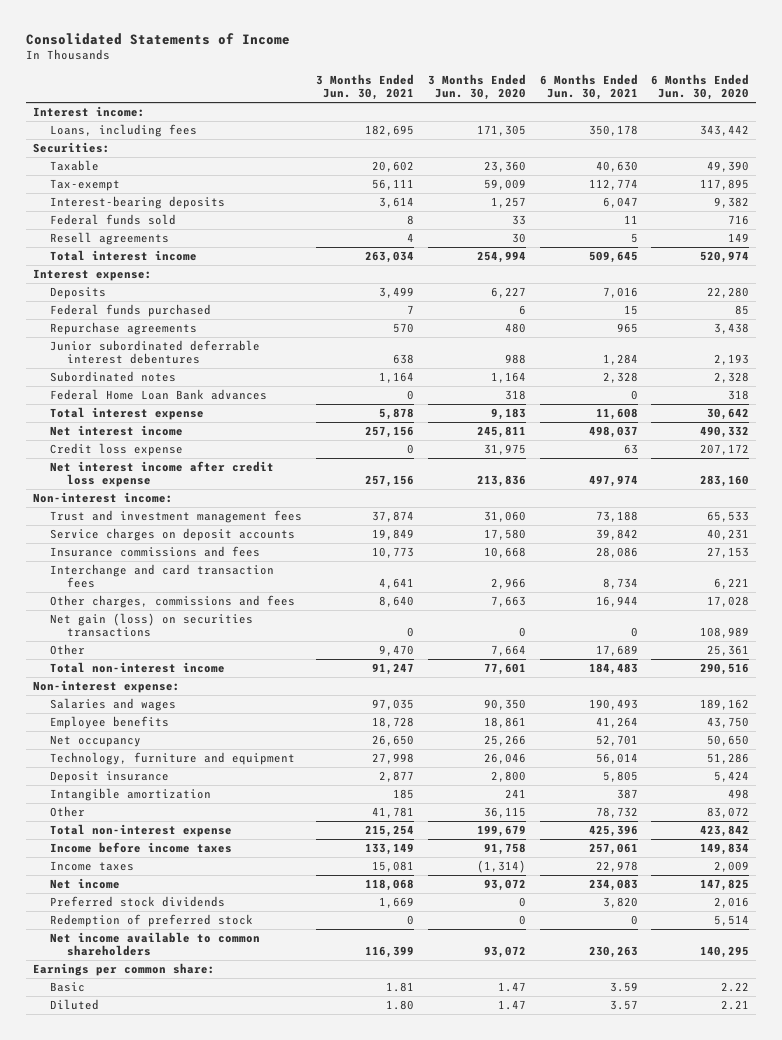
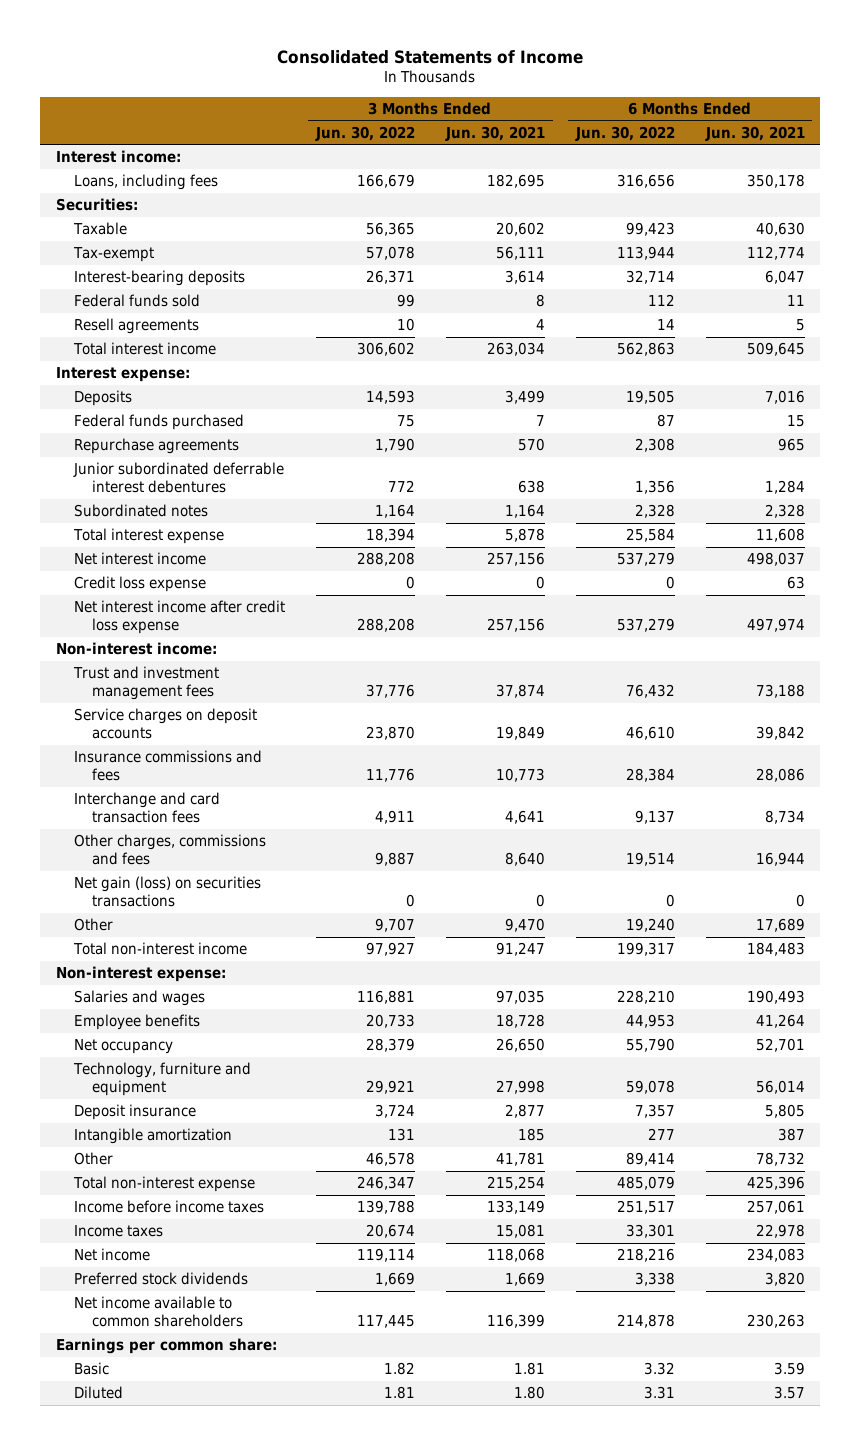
- | 3 Months Ended Jun. 30, 2021 | 3 Months Ended Jun. 30, 2020 | 6 Months Ended Jun. 30, 2021 | 6 Months Ended Jun. 30, 2020
+ | 3 Months Ended Jun. 30, 2022 | 3 Months Ended Jun. 30, 2021 | 6 Months Ended Jun. 30, 2022 | 6 Months Ended Jun. 30, 2021
- Federal Home Loan Bank advances | 0 | 318 | 0 | 318
- Redemption of preferred stock | 0 | 0 | 0 | 5,514

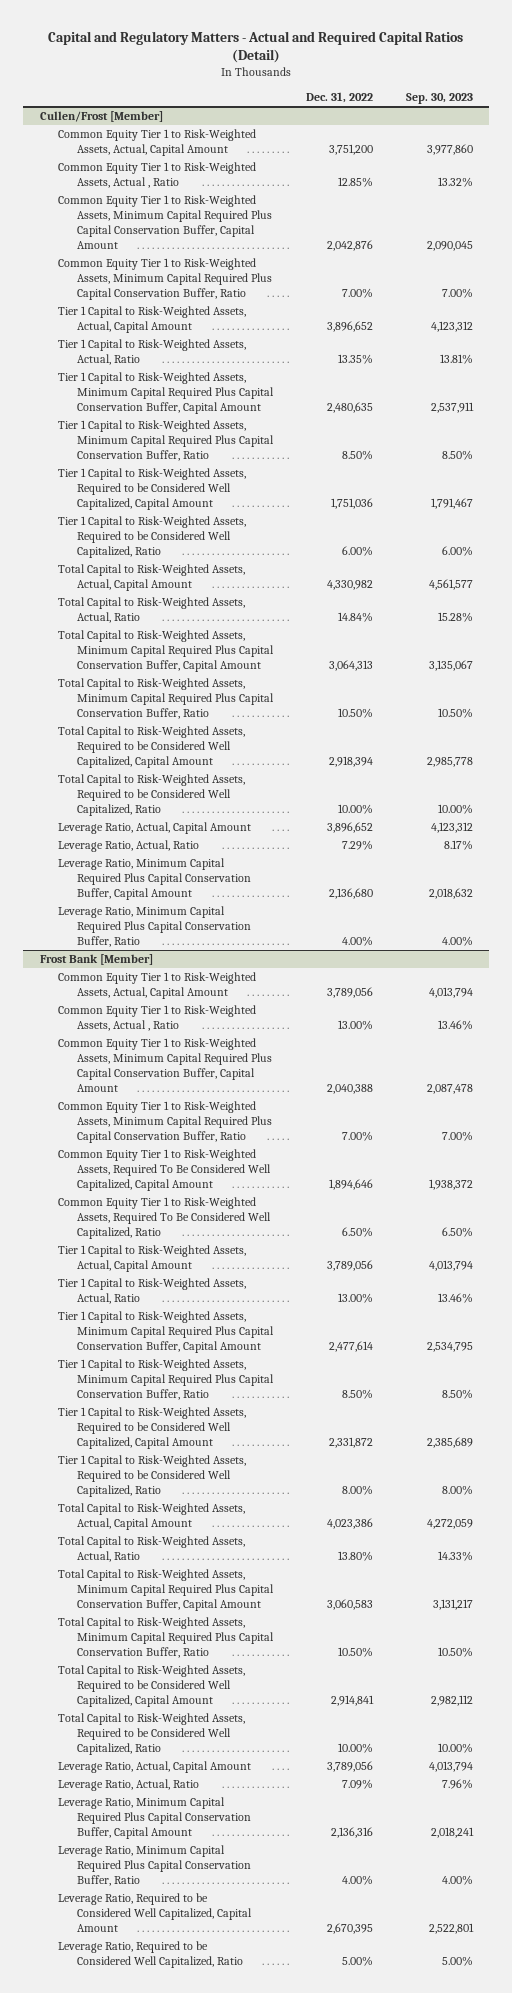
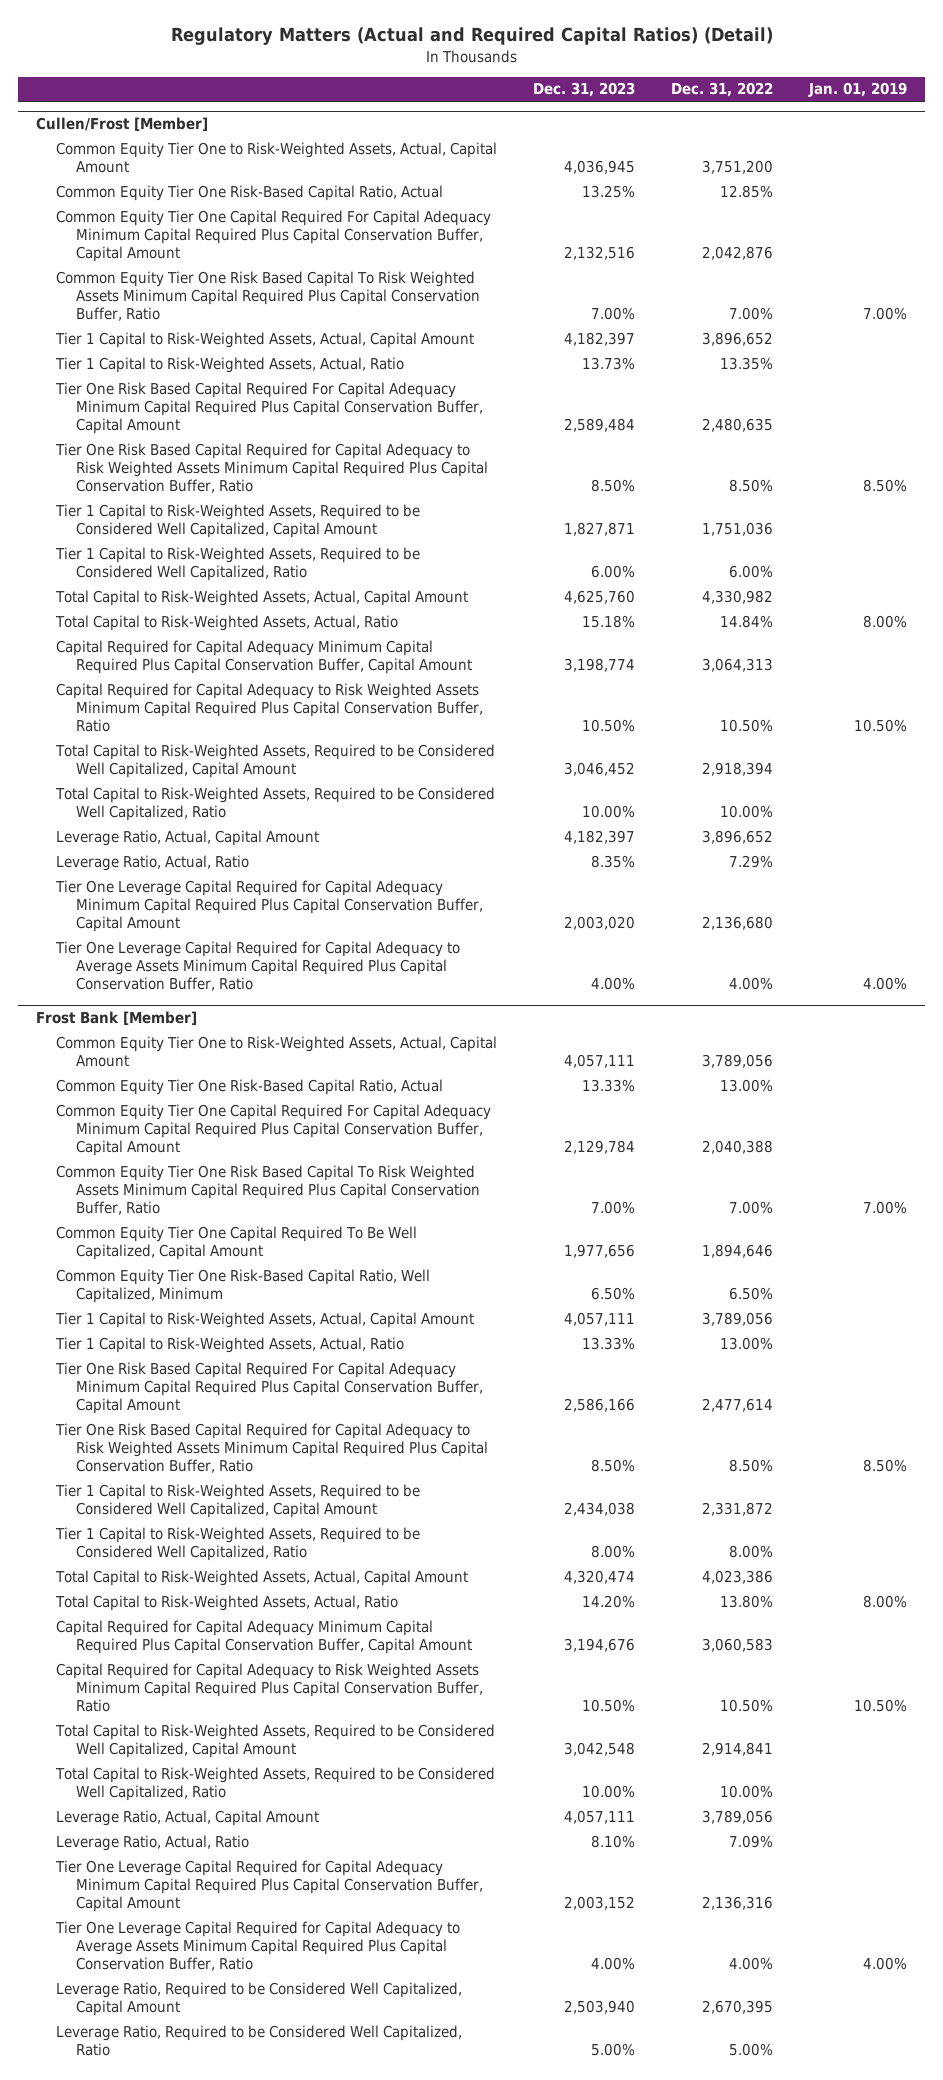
- Capital and Regulatory Matters - Actual and Required Capital Ratios (Detail)
+ Regulatory Matters (Actual and Required Capital Ratios) (Detail)
- | Dec. 31, 2022 | Sep. 30, 2023
+ | Dec. 31, 2023 | Dec. 31, 2022 | Jan. 01, 2019
@ Cullen/Frost [Member]
- Common Equity Tier 1 to Risk-Weighted Assets, Actual, Capital Amount | 3,751,200 | 3,977,860
- Common Equity Tier 1 to Risk-Weighted Assets, Actual , Ratio | 12.85% | 13.32%
- Common Equity Tier 1 to Risk-Weighted Assets, Minimum Capital Required Plus Capital Conservation Buffer, Capital Amount | 2,042,876 | 2,090,045
- Common Equity Tier 1 to Risk-Weighted Assets, Minimum Capital Required Plus Capital Conservation Buffer, Ratio | 7.00% | 7.00%
+ Common Equity Tier One to Risk-Weighted Assets, Actual, Capital Amount | 4,036,945 | 3,751,200 |
+ Common Equity Tier One Risk-Based Capital Ratio, Actual | 13.25% | 12.85% |
+ Common Equity Tier One Capital Required For Capital Adequacy Minimum Capital Required Plus Capital Conservation Buffer, Capital Amount | 2,132,516 | 2,042,876 |
+ Common Equity Tier One Risk Based Capital To Risk Weighted Assets Minimum Capital Required Plus Capital Conservation Buffer, Ratio | 7.00% | 7.00% | 7.00%
- Tier 1 Capital to Risk-Weighted Assets, Minimum Capital Required Plus Capital Conservation Buffer, Capital Amount | 2,480,635 | 2,537,911
- Tier 1 Capital to Risk-Weighted Assets, Minimum Capital Required Plus Capital Conservation Buffer, Ratio | 8.50% | 8.50%
+ Tier One Risk Based Capital Required For Capital Adequacy Minimum Capital Required Plus Capital Conservation Buffer, Capital Amount | 2,589,484 | 2,480,635 |
+ Tier One Risk Based Capital Required for Capital Adequacy to Risk Weighted Assets Minimum Capital Required Plus Capital Conservation Buffer, Ratio | 8.50% | 8.50% | 8.50%
- Total Capital to Risk-Weighted Assets, Minimum Capital Required Plus Capital Conservation Buffer, Capital Amount | 3,064,313 | 3,135,067
- Total Capital to Risk-Weighted Assets, Minimum Capital Required Plus Capital Conservation Buffer, Ratio | 10.50% | 10.50%
+ Capital Required for Capital Adequacy Minimum Capital Required Plus Capital Conservation Buffer, Capital Amount | 3,198,774 | 3,064,313 |
+ Capital Required for Capital Adequacy to Risk Weighted Assets Minimum Capital Required Plus Capital Conservation Buffer, Ratio | 10.50% | 10.50% | 10.50%
- Leverage Ratio, Minimum Capital Required Plus Capital Conservation Buffer, Capital Amount | 2,136,680 | 2,018,632
- Leverage Ratio, Minimum Capital Required Plus Capital Conservation Buffer, Ratio | 4.00% | 4.00%
+ Tier One Leverage Capital Required for Capital Adequacy Minimum Capital Required Plus Capital Conservation Buffer, Capital Amount | 2,003,020 | 2,136,680 |
+ Tier One Leverage Capital Required for Capital Adequacy to Average Assets Minimum Capital Required Plus Capital Conservation Buffer, Ratio | 4.00% | 4.00% | 4.00%
@ Frost Bank [Member]
- Common Equity Tier 1 to Risk-Weighted Assets, Actual, Capital Amount | 3,789,056 | 4,013,794
- Common Equity Tier 1 to Risk-Weighted Assets, Actual , Ratio | 13.00% | 13.46%
- Common Equity Tier 1 to Risk-Weighted Assets, Minimum Capital Required Plus Capital Conservation Buffer, Capital Amount | 2,040,388 | 2,087,478
- Common Equity Tier 1 to Risk-Weighted Assets, Minimum Capital Required Plus Capital Conservation Buffer, Ratio | 7.00% | 7.00%
- Common Equity Tier 1 to Risk-Weighted Assets, Required To Be Considered Well Capitalized, Capital Amount | 1,894,646 | 1,938,372
- Common Equity Tier 1 to Risk-Weighted Assets, Required To Be Considered Well Capitalized, Ratio | 6.50% | 6.50%
+ Common Equity Tier One to Risk-Weighted Assets, Actual, Capital Amount | 4,057,111 | 3,789,056 |
+ Common Equity Tier One Risk-Based Capital Ratio, Actual | 13.33% | 13.00% |
+ Common Equity Tier One Capital Required For Capital Adequacy Minimum Capital Required Plus Capital Conservation Buffer, Capital Amount | 2,129,784 | 2,040,388 |
+ Common Equity Tier One Risk Based Capital To Risk Weighted Assets Minimum Capital Required Plus Capital Conservation Buffer, Ratio | 7.00% | 7.00% | 7.00%
+ Common Equity Tier One Capital Required To Be Well Capitalized, Capital Amount | 1,977,656 | 1,894,646 |
+ Common Equity Tier One Risk-Based Capital Ratio, Well Capitalized, Minimum | 6.50% | 6.50% |
- Tier 1 Capital to Risk-Weighted Assets, Minimum Capital Required Plus Capital Conservation Buffer, Capital Amount | 2,477,614 | 2,534,795
- Tier 1 Capital to Risk-Weighted Assets, Minimum Capital Required Plus Capital Conservation Buffer, Ratio | 8.50% | 8.50%
+ Tier One Risk Based Capital Required For Capital Adequacy Minimum Capital Required Plus Capital Conservation Buffer, Capital Amount | 2,586,166 | 2,477,614 |
+ Tier One Risk Based Capital Required for Capital Adequacy to Risk Weighted Assets Minimum Capital Required Plus Capital Conservation Buffer, Ratio | 8.50% | 8.50% | 8.50%
- Total Capital to Risk-Weighted Assets, Minimum Capital Required Plus Capital Conservation Buffer, Capital Amount | 3,060,583 | 3,131,217
- Total Capital to Risk-Weighted Assets, Minimum Capital Required Plus Capital Conservation Buffer, Ratio | 10.50% | 10.50%
+ Capital Required for Capital Adequacy Minimum Capital Required Plus Capital Conservation Buffer, Capital Amount | 3,194,676 | 3,060,583 |
+ Capital Required for Capital Adequacy to Risk Weighted Assets Minimum Capital Required Plus Capital Conservation Buffer, Ratio | 10.50% | 10.50% | 10.50%
- Leverage Ratio, Minimum Capital Required Plus Capital Conservation Buffer, Capital Amount | 2,136,316 | 2,018,241
- Leverage Ratio, Minimum Capital Required Plus Capital Conservation Buffer, Ratio | 4.00% | 4.00%
+ Tier One Leverage Capital Required for Capital Adequacy Minimum Capital Required Plus Capital Conservation Buffer, Capital Amount | 2,003,152 | 2,136,316 |
+ Tier One Leverage Capital Required for Capital Adequacy to Average Assets Minimum Capital Required Plus Capital Conservation Buffer, Ratio | 4.00% | 4.00% | 4.00%

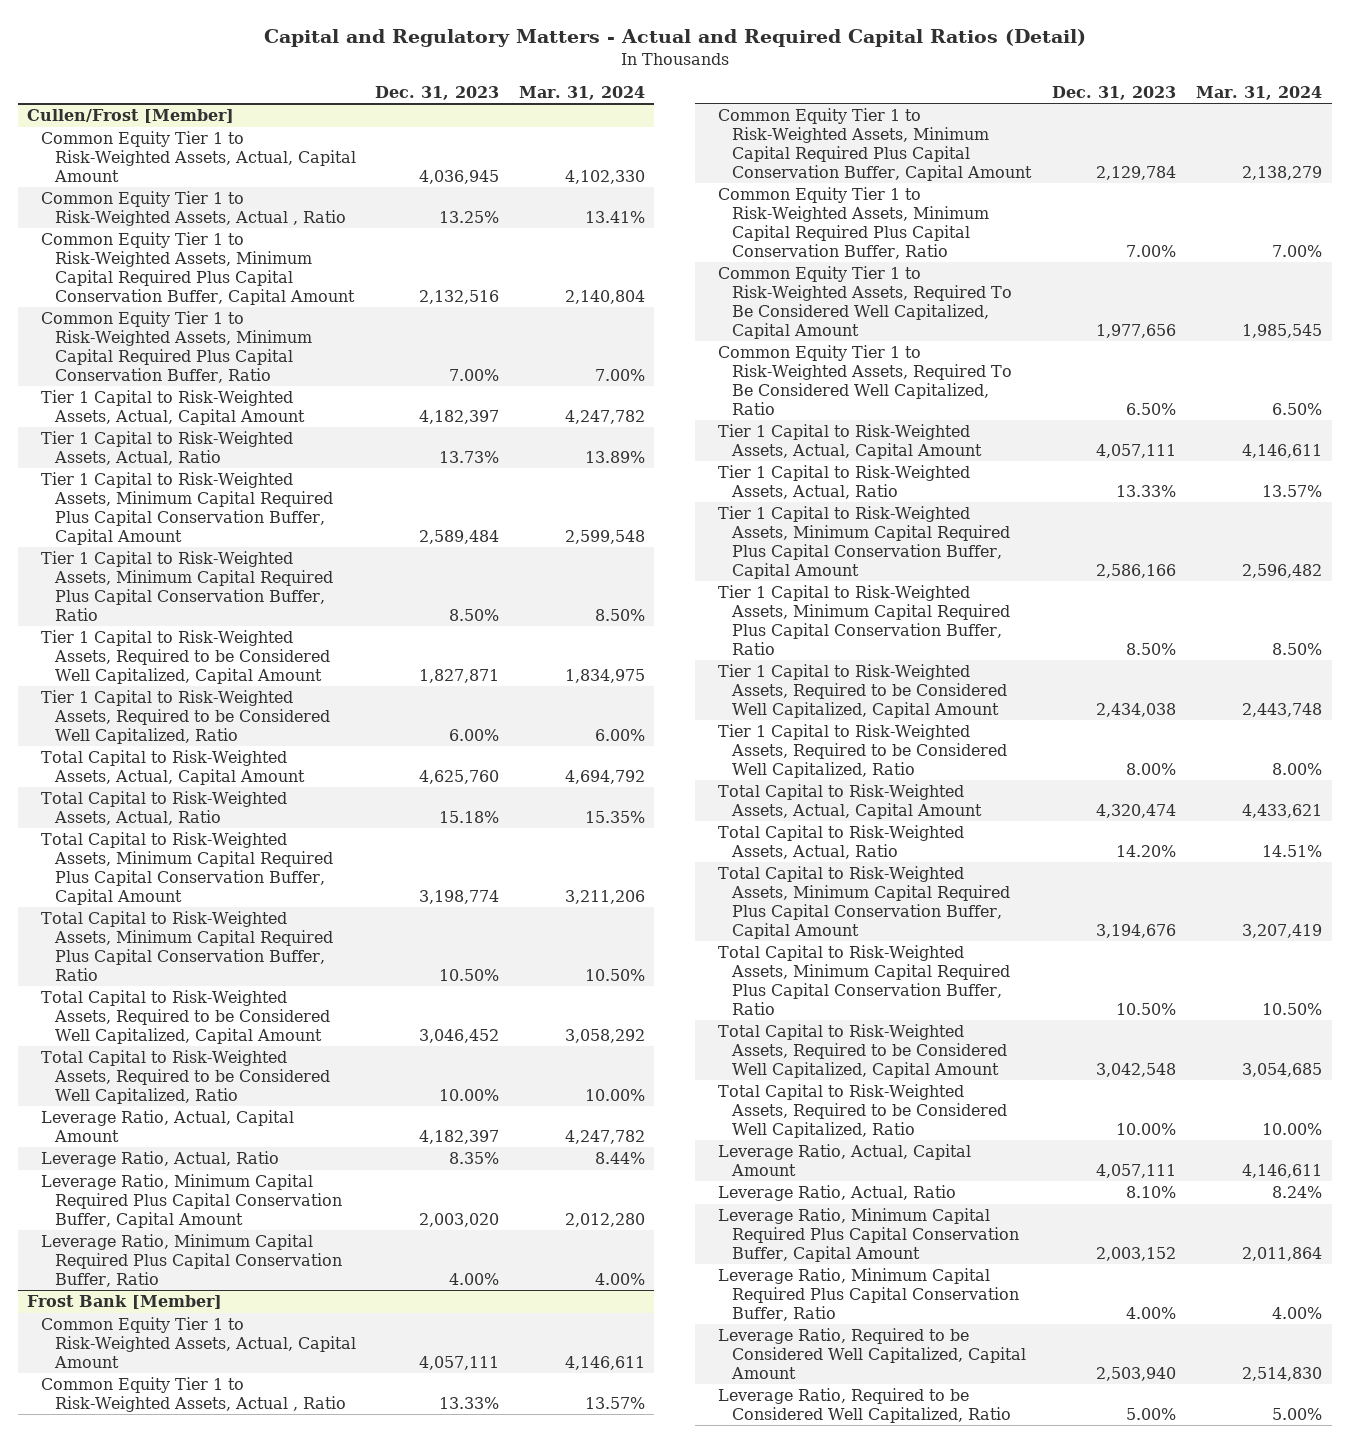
- Regulatory Matters (Actual and Required Capital Ratios) (Detail)
+ Capital and Regulatory Matters - Actual and Required Capital Ratios (Detail)
- | Dec. 31, 2023 | Dec. 31, 2022 | Jan. 01, 2019
+ | Dec. 31, 2023 | Mar. 31, 2024
@ Cullen/Frost [Member]
- Common Equity Tier One to Risk-Weighted Assets, Actual, Capital Amount | 4,036,945 | 3,751,200 |
- Common Equity Tier One Risk-Based Capital Ratio, Actual | 13.25% | 12.85% |
- Common Equity Tier One Capital Required For Capital Adequacy Minimum Capital Required Plus Capital Conservation Buffer, Capital Amount | 2,132,516 | 2,042,876 |
- Common Equity Tier One Risk Based Capital To Risk Weighted Assets Minimum Capital Required Plus Capital Conservation Buffer, Ratio | 7.00% | 7.00% | 7.00%
+ Common Equity Tier 1 to Risk-Weighted Assets, Actual, Capital Amount | 4,036,945 | 4,102,330
+ Common Equity Tier 1 to Risk-Weighted Assets, Actual , Ratio | 13.25% | 13.41%
+ Common Equity Tier 1 to Risk-Weighted Assets, Minimum Capital Required Plus Capital Conservation Buffer, Capital Amount | 2,132,516 | 2,140,804
+ Common Equity Tier 1 to Risk-Weighted Assets, Minimum Capital Required Plus Capital Conservation Buffer, Ratio | 7.00% | 7.00%
- Tier One Risk Based Capital Required For Capital Adequacy Minimum Capital Required Plus Capital Conservation Buffer, Capital Amount | 2,589,484 | 2,480,635 |
- Tier One Risk Based Capital Required for Capital Adequacy to Risk Weighted Assets Minimum Capital Required Plus Capital Conservation Buffer, Ratio | 8.50% | 8.50% | 8.50%
+ Tier 1 Capital to Risk-Weighted Assets, Minimum Capital Required Plus Capital Conservation Buffer, Capital Amount | 2,589,484 | 2,599,548
+ Tier 1 Capital to Risk-Weighted Assets, Minimum Capital Required Plus Capital Conservation Buffer, Ratio | 8.50% | 8.50%
- Capital Required for Capital Adequacy Minimum Capital Required Plus Capital Conservation Buffer, Capital Amount | 3,198,774 | 3,064,313 |
- Capital Required for Capital Adequacy to Risk Weighted Assets Minimum Capital Required Plus Capital Conservation Buffer, Ratio | 10.50% | 10.50% | 10.50%
+ Total Capital to Risk-Weighted Assets, Minimum Capital Required Plus Capital Conservation Buffer, Capital Amount | 3,198,774 | 3,211,206
+ Total Capital to Risk-Weighted Assets, Minimum Capital Required Plus Capital Conservation Buffer, Ratio | 10.50% | 10.50%
- Tier One Leverage Capital Required for Capital Adequacy Minimum Capital Required Plus Capital Conservation Buffer, Capital Amount | 2,003,020 | 2,136,680 |
- Tier One Leverage Capital Required for Capital Adequacy to Average Assets Minimum Capital Required Plus Capital Conservation Buffer, Ratio | 4.00% | 4.00% | 4.00%
+ Leverage Ratio, Minimum Capital Required Plus Capital Conservation Buffer, Capital Amount | 2,003,020 | 2,012,280
+ Leverage Ratio, Minimum Capital Required Plus Capital Conservation Buffer, Ratio | 4.00% | 4.00%
@ Frost Bank [Member]
- Common Equity Tier One to Risk-Weighted Assets, Actual, Capital Amount | 4,057,111 | 3,789,056 |
- Common Equity Tier One Risk-Based Capital Ratio, Actual | 13.33% | 13.00% |
- Common Equity Tier One Capital Required For Capital Adequacy Minimum Capital Required Plus Capital Conservation Buffer, Capital Amount | 2,129,784 | 2,040,388 |
- Common Equity Tier One Risk Based Capital To Risk Weighted Assets Minimum Capital Required Plus Capital Conservation Buffer, Ratio | 7.00% | 7.00% | 7.00%
- Common Equity Tier One Capital Required To Be Well Capitalized, Capital Amount | 1,977,656 | 1,894,646 |
- Common Equity Tier One Risk-Based Capital Ratio, Well Capitalized, Minimum | 6.50% | 6.50% |
+ Common Equity Tier 1 to Risk-Weighted Assets, Actual, Capital Amount | 4,057,111 | 4,146,611
+ Common Equity Tier 1 to Risk-Weighted Assets, Actual , Ratio | 13.33% | 13.57%
+ Common Equity Tier 1 to Risk-Weighted Assets, Minimum Capital Required Plus Capital Conservation Buffer, Capital Amount | 2,129,784 | 2,138,279
+ Common Equity Tier 1 to Risk-Weighted Assets, Minimum Capital Required Plus Capital Conservation Buffer, Ratio | 7.00% | 7.00%
+ Common Equity Tier 1 to Risk-Weighted Assets, Required To Be Considered Well Capitalized, Capital Amount | 1,977,656 | 1,985,545
+ Common Equity Tier 1 to Risk-Weighted Assets, Required To Be Considered Well Capitalized, Ratio | 6.50% | 6.50%
- Tier One Risk Based Capital Required For Capital Adequacy Minimum Capital Required Plus Capital Conservation Buffer, Capital Amount | 2,586,166 | 2,477,614 |
- Tier One Risk Based Capital Required for Capital Adequacy to Risk Weighted Assets Minimum Capital Required Plus Capital Conservation Buffer, Ratio | 8.50% | 8.50% | 8.50%
+ Tier 1 Capital to Risk-Weighted Assets, Minimum Capital Required Plus Capital Conservation Buffer, Capital Amount | 2,586,166 | 2,596,482
+ Tier 1 Capital to Risk-Weighted Assets, Minimum Capital Required Plus Capital Conservation Buffer, Ratio | 8.50% | 8.50%
- Capital Required for Capital Adequacy Minimum Capital Required Plus Capital Conservation Buffer, Capital Amount | 3,194,676 | 3,060,583 |
- Capital Required for Capital Adequacy to Risk Weighted Assets Minimum Capital Required Plus Capital Conservation Buffer, Ratio | 10.50% | 10.50% | 10.50%
+ Total Capital to Risk-Weighted Assets, Minimum Capital Required Plus Capital Conservation Buffer, Capital Amount | 3,194,676 | 3,207,419
+ Total Capital to Risk-Weighted Assets, Minimum Capital Required Plus Capital Conservation Buffer, Ratio | 10.50% | 10.50%
- Tier One Leverage Capital Required for Capital Adequacy Minimum Capital Required Plus Capital Conservation Buffer, Capital Amount | 2,003,152 | 2,136,316 |
- Tier One Leverage Capital Required for Capital Adequacy to Average Assets Minimum Capital Required Plus Capital Conservation Buffer, Ratio | 4.00% | 4.00% | 4.00%
+ Leverage Ratio, Minimum Capital Required Plus Capital Conservation Buffer, Capital Amount | 2,003,152 | 2,011,864
+ Leverage Ratio, Minimum Capital Required Plus Capital Conservation Buffer, Ratio | 4.00% | 4.00%

